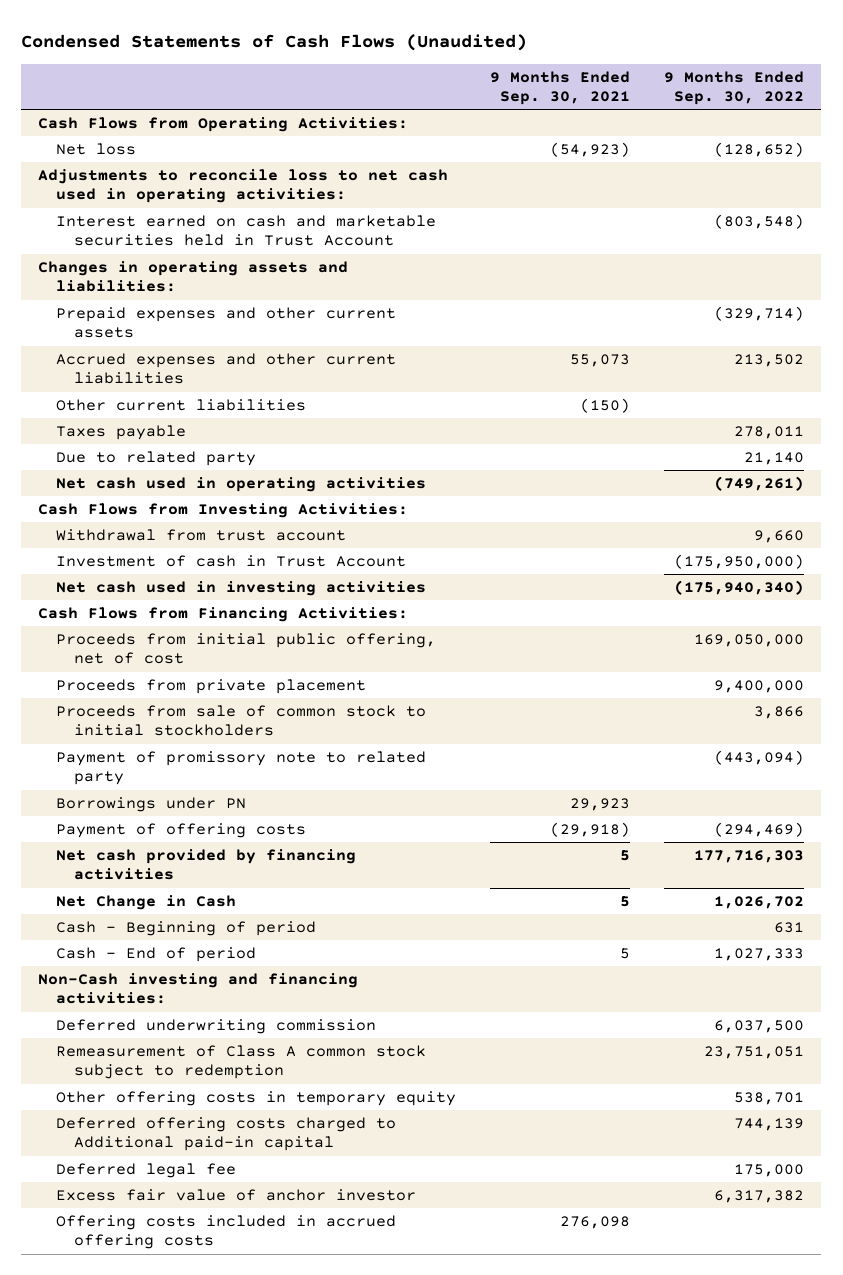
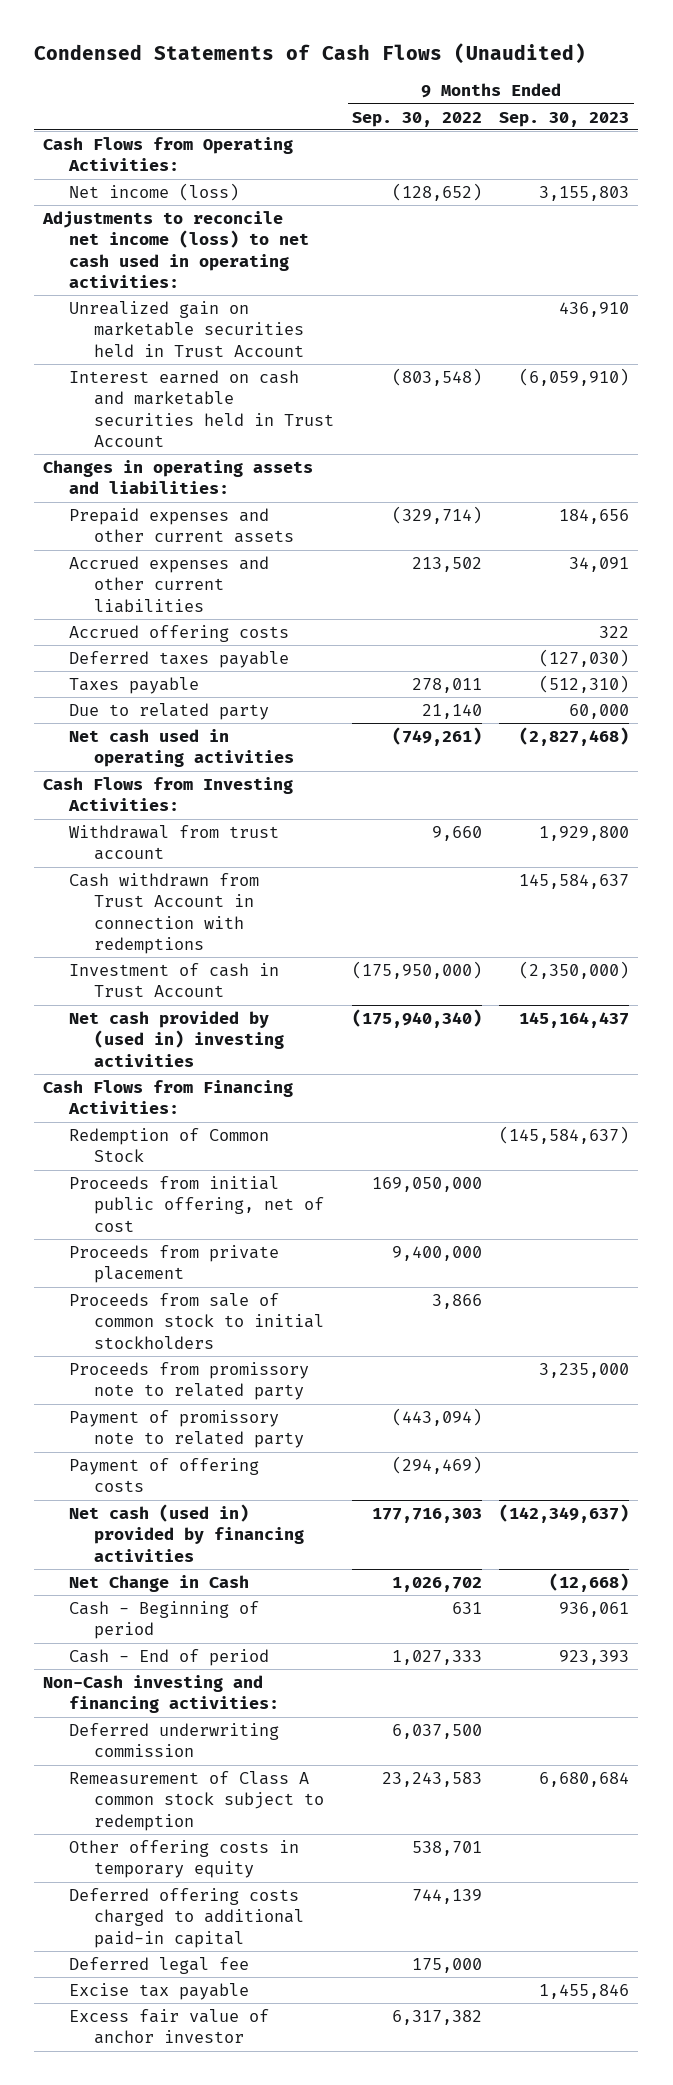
- | 9 Months Ended Sep. 30, 2021 | 9 Months Ended Sep. 30, 2022
+ | 9 Months Ended Sep. 30, 2022 | 9 Months Ended Sep. 30, 2023
- Net loss | (54,923) | (128,652)
- Adjustments to reconcile loss to net cash used in operating activities:
+ Net income (loss) | (128,652) | 3,155,803
+ Adjustments to reconcile net income (loss) to net cash used in operating activities:
+ Unrealized gain on marketable securities held in Trust Account | | 436,910
- Other current liabilities | (150) |
+ Accrued offering costs | | 322
+ Deferred taxes payable | | (127,030)
+ Cash withdrawn from Trust Account in connection with redemptions | | 145,584,637
- Net cash used in investing activities | | (175,940,340)
+ Net cash provided by (used in) investing activities | (175,940,340) | 145,164,437
+ Redemption of Common Stock | | (145,584,637)
+ Proceeds from promissory note to related party | | 3,235,000
- Borrowings under PN | 29,923 |
- Net cash provided by financing activities | 5 | 177,716,303
+ Net cash (used in) provided by financing activities | 177,716,303 | (142,349,637)
- Remeasurement of Class A common stock subject to redemption | | 23,751,051
+ Remeasurement of Class A common stock subject to redemption | 23,243,583 | 6,680,684
- Deferred offering costs charged to Additional paid-in capital | | 744,139
+ Deferred offering costs charged to additional paid-in capital | 744,139 |
+ Excise tax payable | | 1,455,846
- Offering costs included in accrued offering costs | 276,098 |

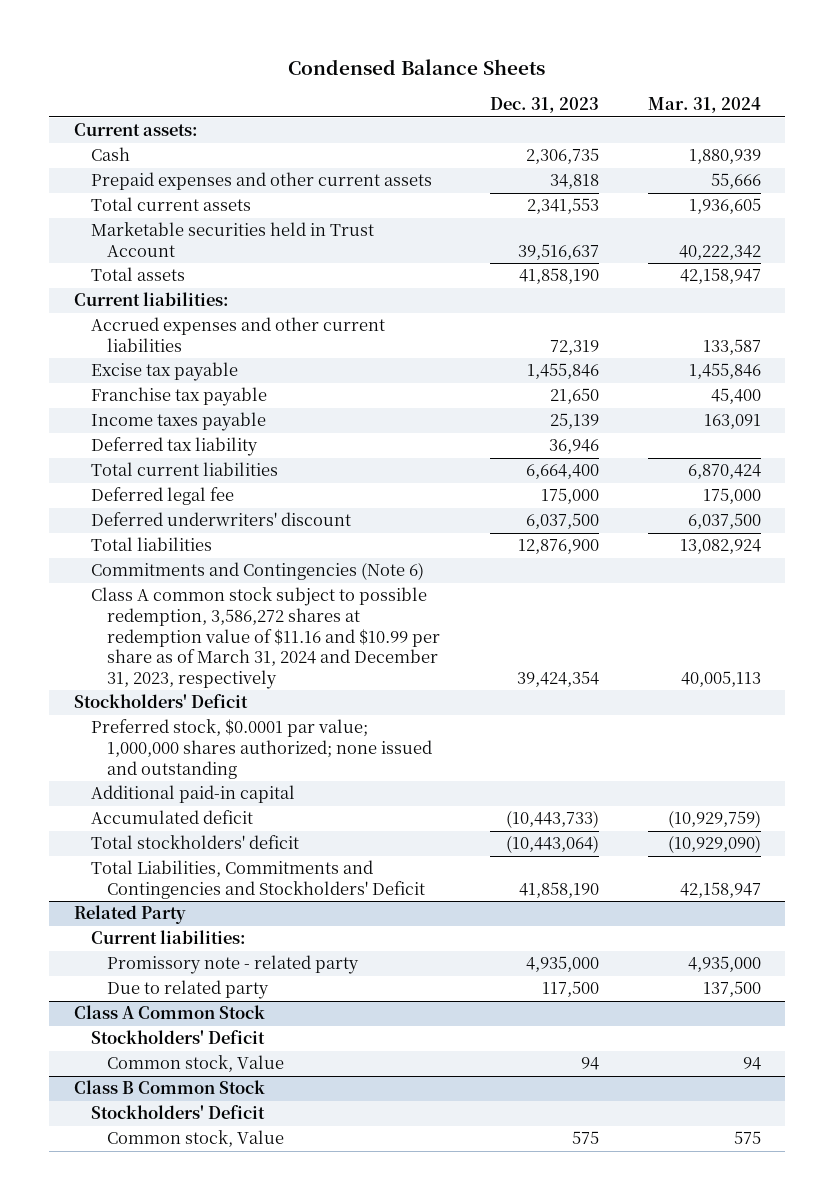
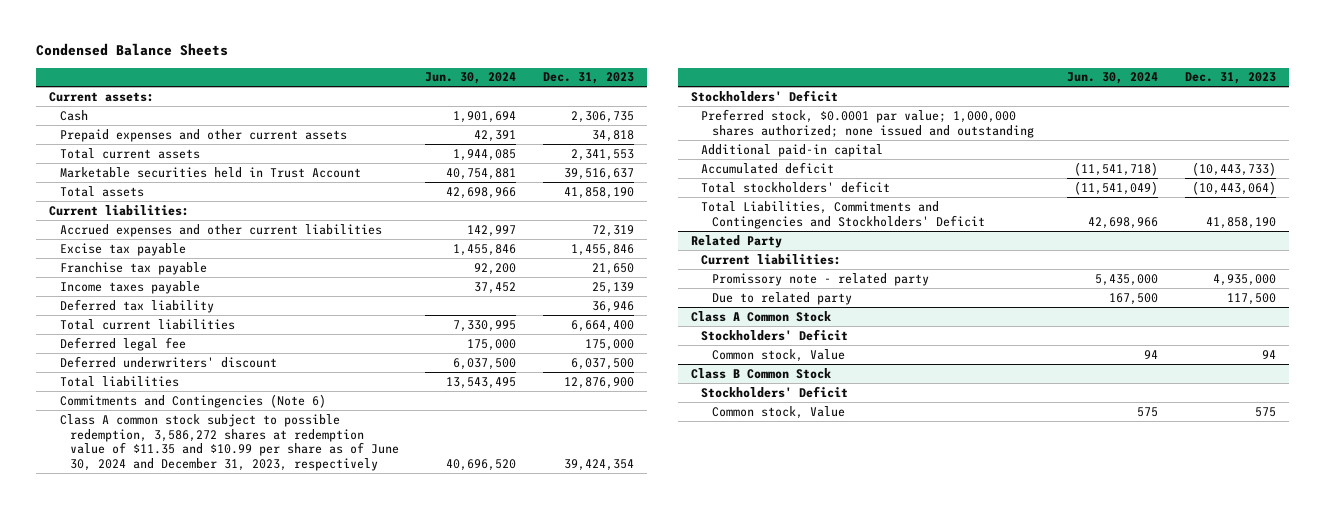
- | Dec. 31, 2023 | Mar. 31, 2024
+ | Jun. 30, 2024 | Dec. 31, 2023
- Class A common stock subject to possible redemption, 3,586,272 shares at redemption value of $11.16 and $10.99 per share as of March 31, 2024 and December 31, 2023, respectively | 39,424,354 | 40,005,113
+ Class A common stock subject to possible redemption, 3,586,272 shares at redemption value of $11.35 and $10.99 per share as of June 30, 2024 and December 31, 2023, respectively | 40,696,520 | 39,424,354

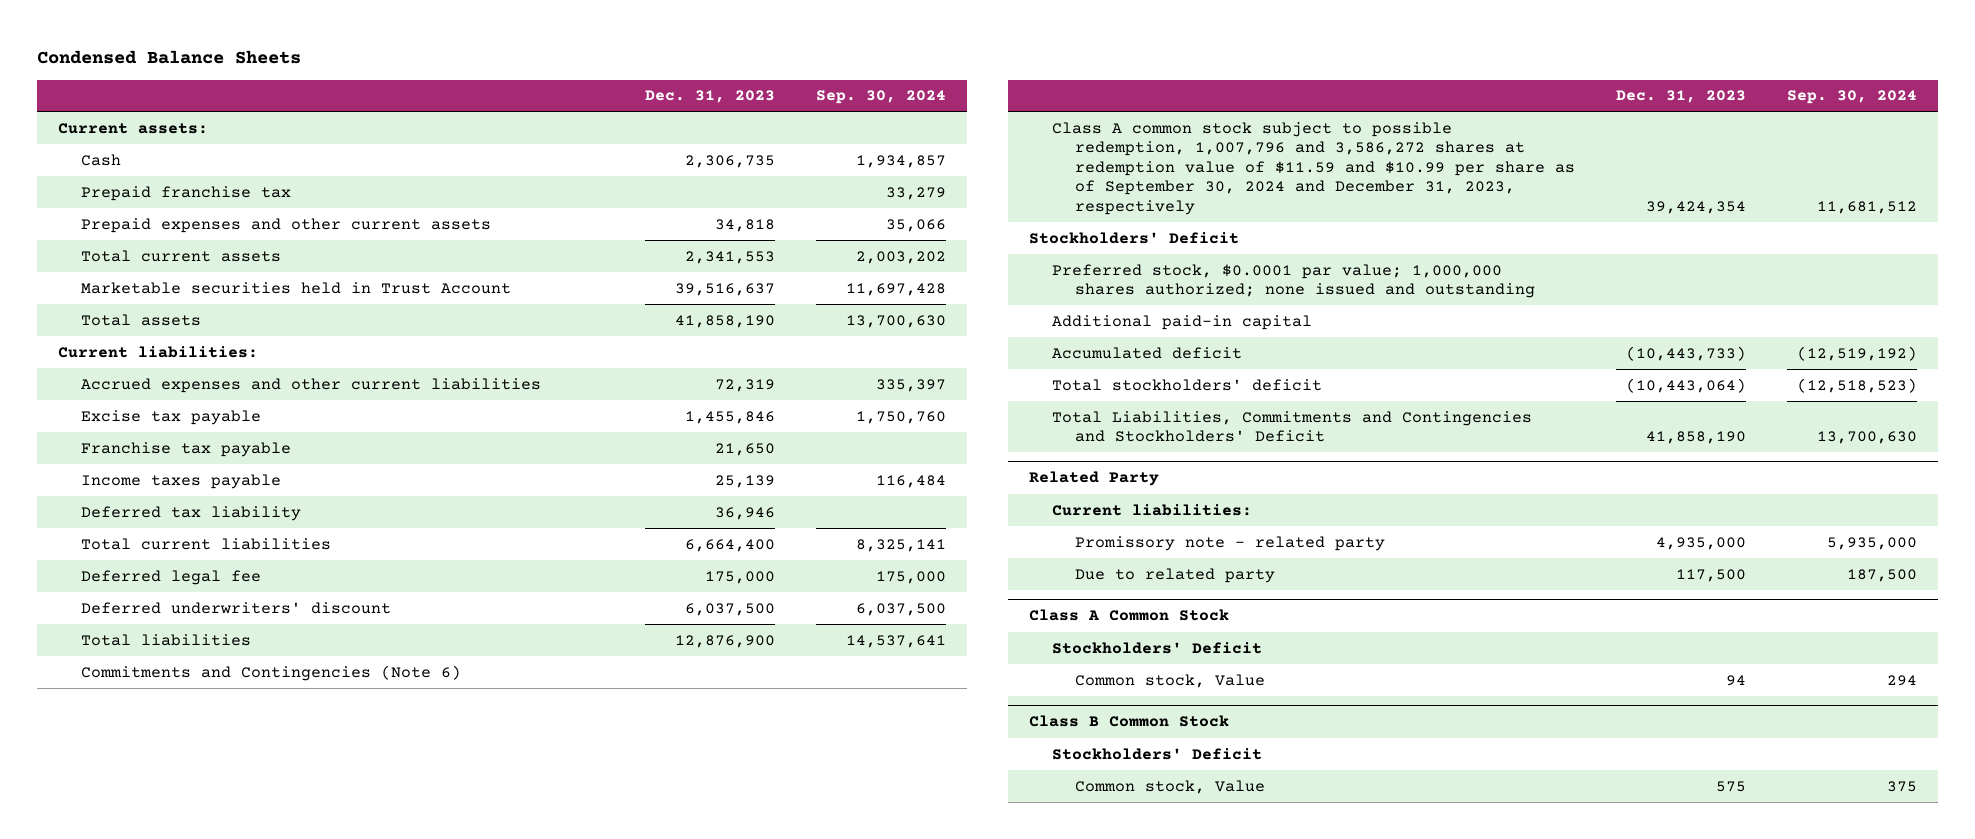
- | Jun. 30, 2024 | Dec. 31, 2023
+ | Dec. 31, 2023 | Sep. 30, 2024
+ Prepaid franchise tax | | 33,279
- Class A common stock subject to possible redemption, 3,586,272 shares at redemption value of $11.35 and $10.99 per share as of June 30, 2024 and December 31, 2023, respectively | 40,696,520 | 39,424,354
+ Class A common stock subject to possible redemption, 1,007,796 and 3,586,272 shares at redemption value of $11.59 and $10.99 per share as of September 30, 2024 and December 31, 2023, respectively | 39,424,354 | 11,681,512

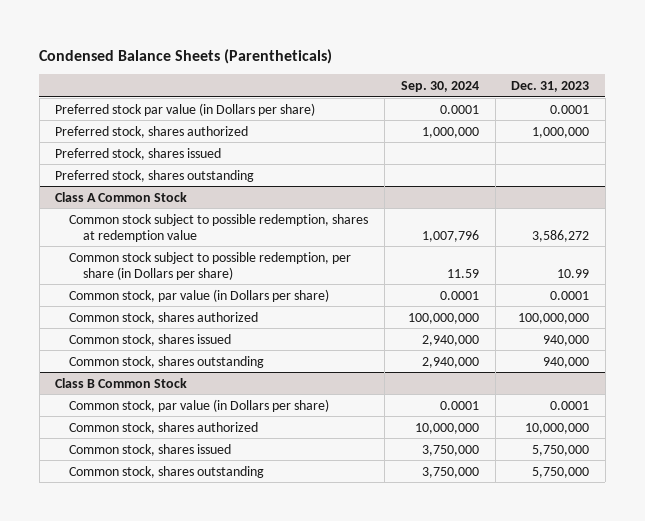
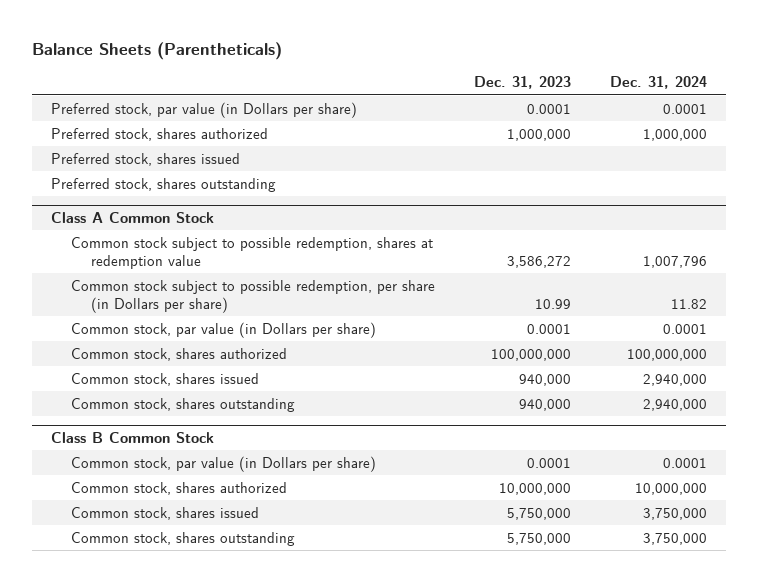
- Condensed Balance Sheets (Parentheticals)
+ Balance Sheets (Parentheticals)
- | Sep. 30, 2024 | Dec. 31, 2023
+ | Dec. 31, 2023 | Dec. 31, 2024
- Preferred stock par value (in Dollars per share) | 0.0001 | 0.0001
+ Preferred stock, par value (in Dollars per share) | 0.0001 | 0.0001

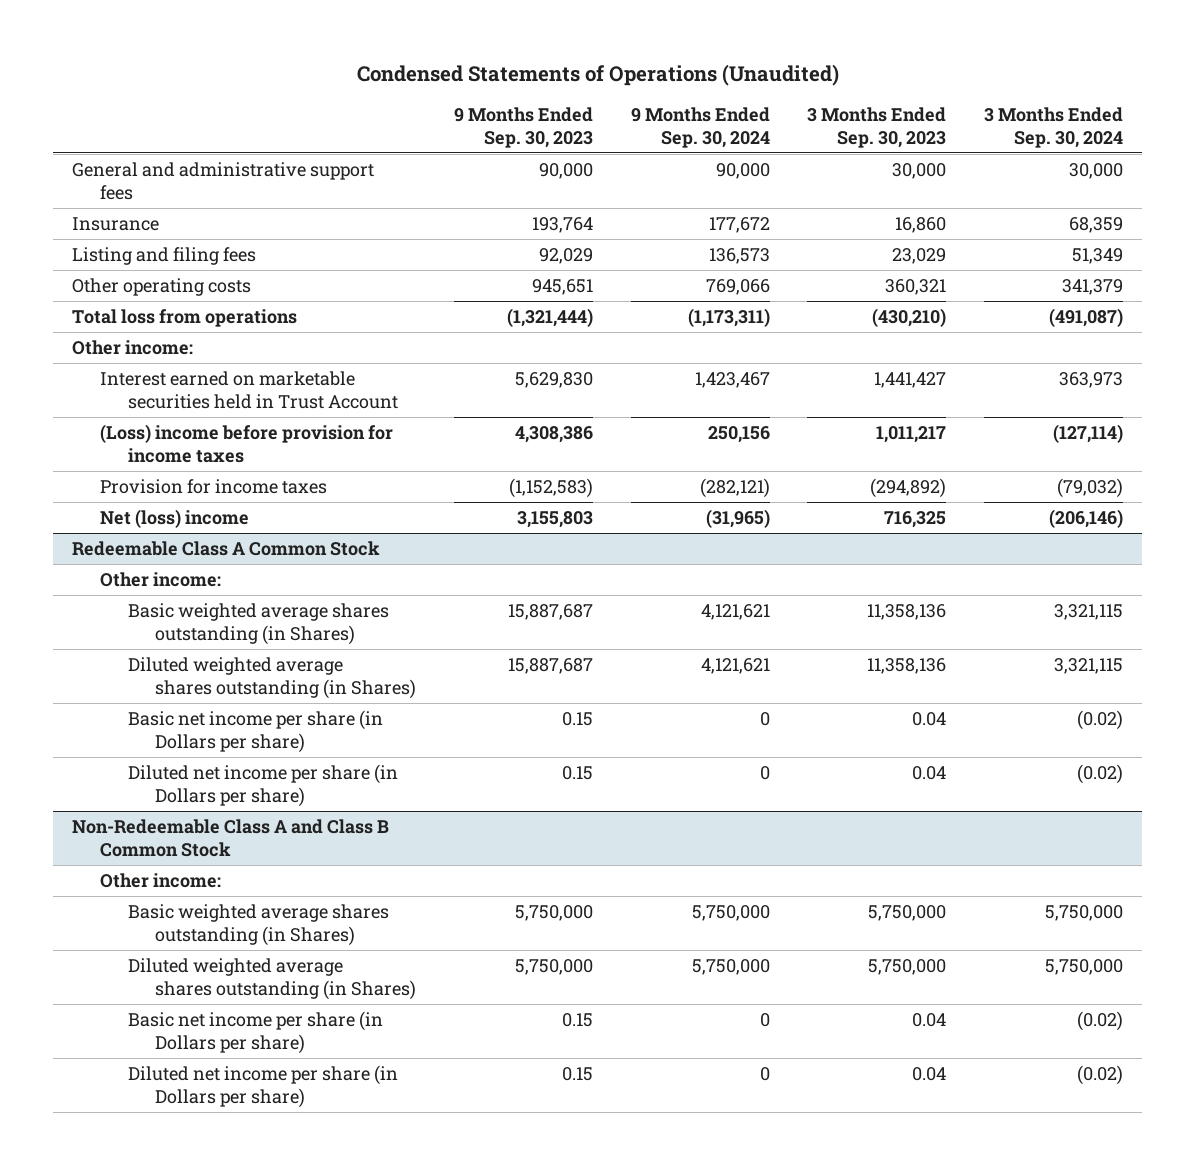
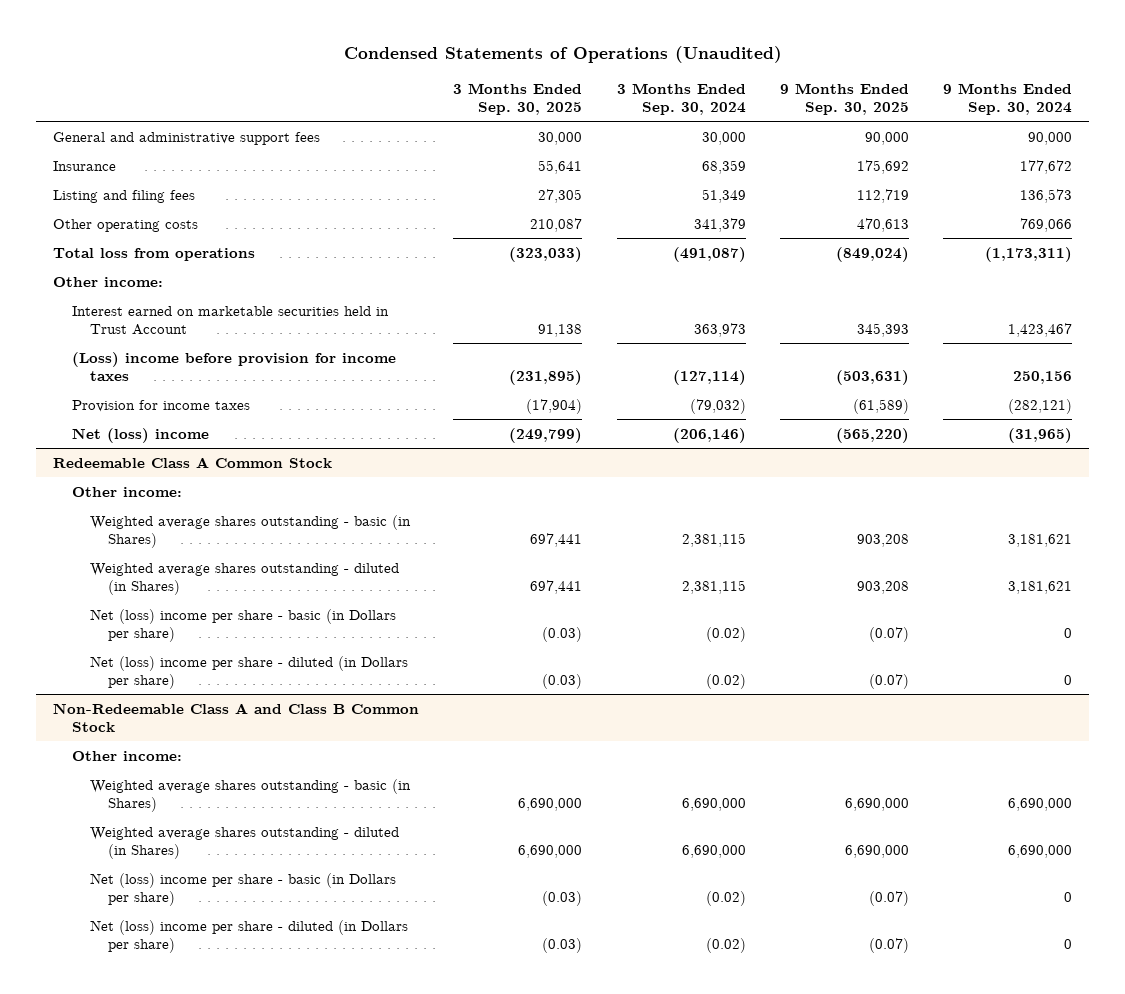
- | 9 Months Ended Sep. 30, 2023 | 9 Months Ended Sep. 30, 2024 | 3 Months Ended Sep. 30, 2023 | 3 Months Ended Sep. 30, 2024
+ | 3 Months Ended Sep. 30, 2025 | 3 Months Ended Sep. 30, 2024 | 9 Months Ended Sep. 30, 2025 | 9 Months Ended Sep. 30, 2024
@ Redeemable Class A Common Stock
- Basic weighted average shares outstanding (in Shares) | 15,887,687 | 4,121,621 | 11,358,136 | 3,321,115
- Diluted weighted average shares outstanding (in Shares) | 15,887,687 | 4,121,621 | 11,358,136 | 3,321,115
- Basic net income per share (in Dollars per share) | 0.15 | 0 | 0.04 | (0.02)
- Diluted net income per share (in Dollars per share) | 0.15 | 0 | 0.04 | (0.02)
+ Weighted average shares outstanding - basic (in Shares) | 697,441 | 2,381,115 | 903,208 | 3,181,621
+ Weighted average shares outstanding - diluted (in Shares) | 697,441 | 2,381,115 | 903,208 | 3,181,621
+ Net (loss) income per share - basic (in Dollars per share) | (0.03) | (0.02) | (0.07) | 0
+ Net (loss) income per share - diluted (in Dollars per share) | (0.03) | (0.02) | (0.07) | 0
@ Non-Redeemable Class A and Class B Common Stock
- Basic weighted average shares outstanding (in Shares) | 5,750,000 | 5,750,000 | 5,750,000 | 5,750,000
- Diluted weighted average shares outstanding (in Shares) | 5,750,000 | 5,750,000 | 5,750,000 | 5,750,000
- Basic net income per share (in Dollars per share) | 0.15 | 0 | 0.04 | (0.02)
- Diluted net income per share (in Dollars per share) | 0.15 | 0 | 0.04 | (0.02)
+ Weighted average shares outstanding - basic (in Shares) | 6,690,000 | 6,690,000 | 6,690,000 | 6,690,000
+ Weighted average shares outstanding - diluted (in Shares) | 6,690,000 | 6,690,000 | 6,690,000 | 6,690,000
+ Net (loss) income per share - basic (in Dollars per share) | (0.03) | (0.02) | (0.07) | 0
+ Net (loss) income per share - diluted (in Dollars per share) | (0.03) | (0.02) | (0.07) | 0

